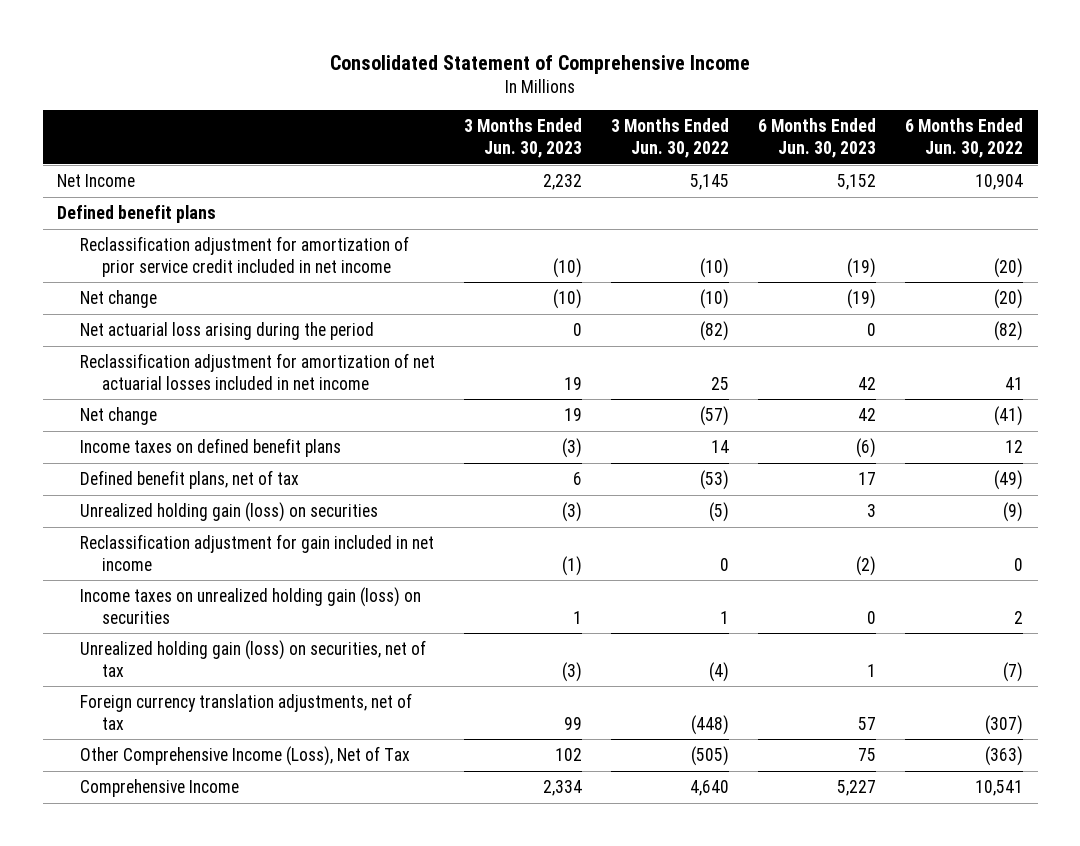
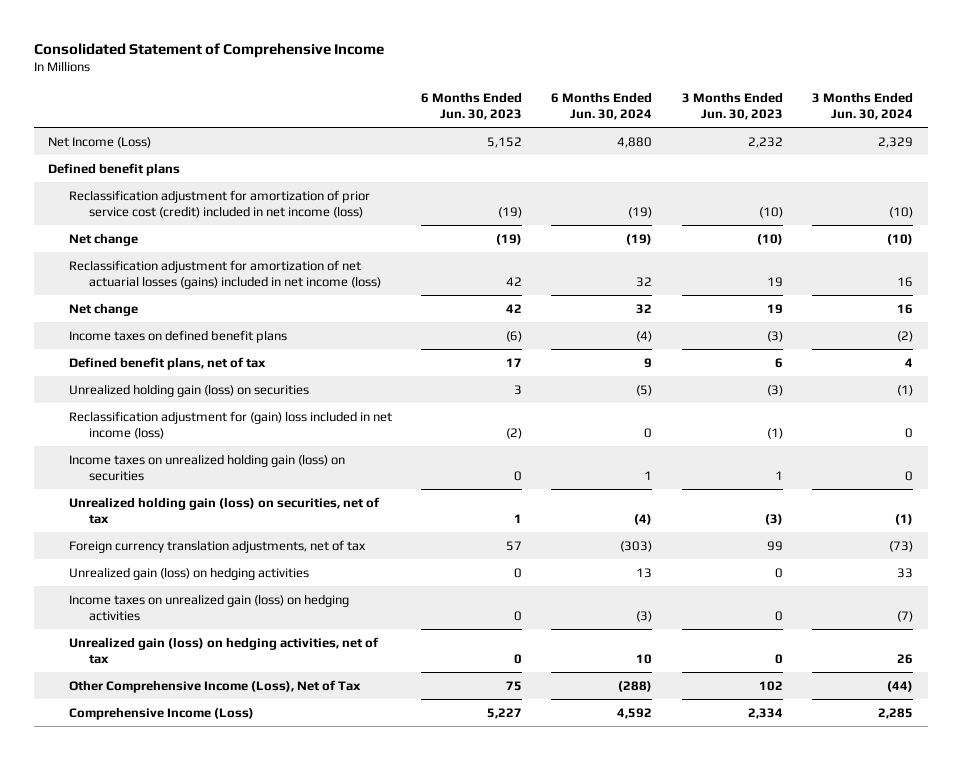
- | 3 Months Ended Jun. 30, 2023 | 3 Months Ended Jun. 30, 2022 | 6 Months Ended Jun. 30, 2023 | 6 Months Ended Jun. 30, 2022
+ | 6 Months Ended Jun. 30, 2023 | 6 Months Ended Jun. 30, 2024 | 3 Months Ended Jun. 30, 2023 | 3 Months Ended Jun. 30, 2024
- Net Income | 2,232 | 5,145 | 5,152 | 10,904
+ Net Income (Loss) | 5,152 | 4,880 | 2,232 | 2,329
- Reclassification adjustment for amortization of prior service credit included in net income | (10) | (10) | (19) | (20)
+ Reclassification adjustment for amortization of prior service cost (credit) included in net income (loss) | (19) | (19) | (10) | (10)
- Net actuarial loss arising during the period | 0 | (82) | 0 | (82)
- Reclassification adjustment for amortization of net actuarial losses included in net income | 19 | 25 | 42 | 41
+ Reclassification adjustment for amortization of net actuarial losses (gains) included in net income (loss) | 42 | 32 | 19 | 16
- Reclassification adjustment for gain included in net income | (1) | 0 | (2) | 0
+ Reclassification adjustment for (gain) loss included in net income (loss) | (2) | 0 | (1) | 0
+ Unrealized gain (loss) on hedging activities | 0 | 13 | 0 | 33
+ Income taxes on unrealized gain (loss) on hedging activities | 0 | (3) | 0 | (7)
+ Unrealized gain (loss) on hedging activities, net of tax | 0 | 10 | 0 | 26
- Comprehensive Income | 2,334 | 4,640 | 5,227 | 10,541
+ Comprehensive Income (Loss) | 5,227 | 4,592 | 2,334 | 2,285

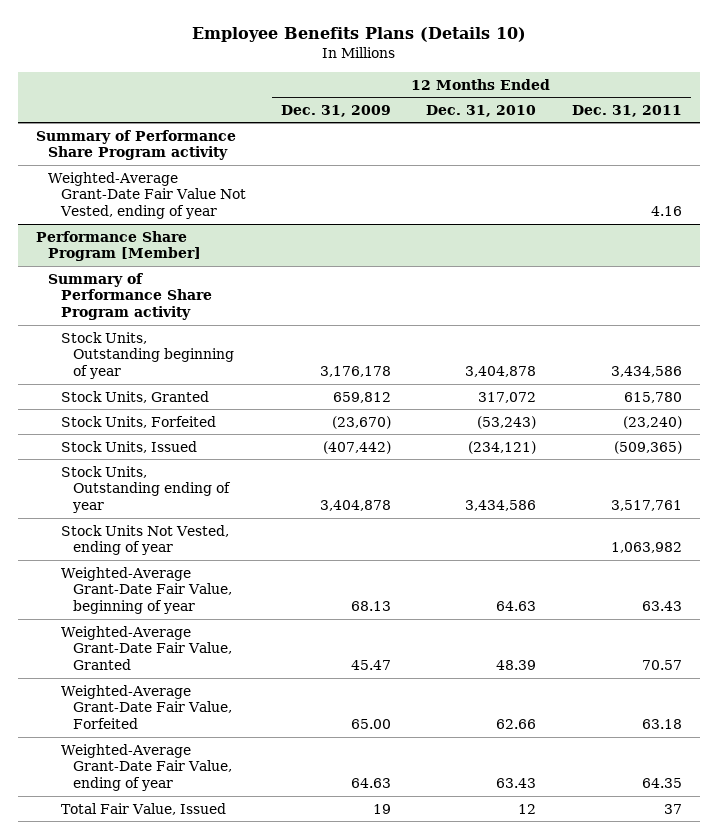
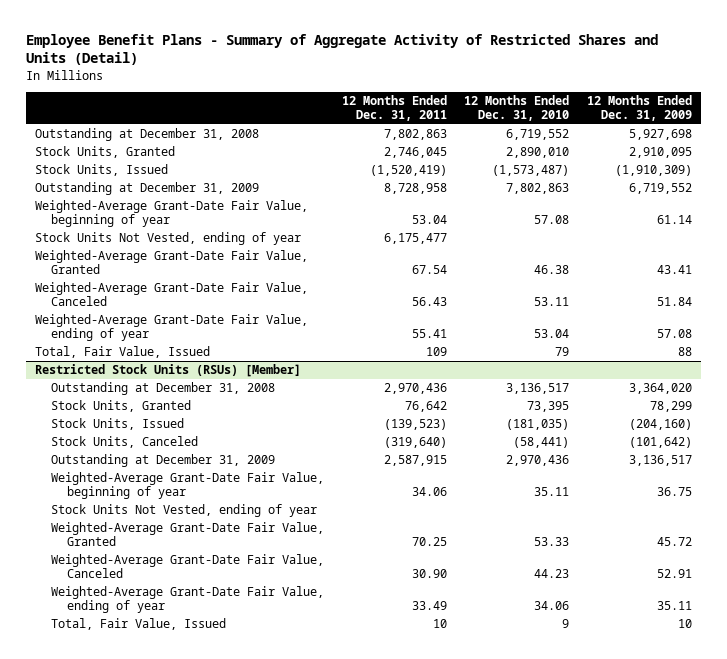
- Employee Benefits Plans (Details 10)
+ Employee Benefit Plans - Summary of Aggregate Activity of Restricted Shares and Units (Detail)
- | 12 Months Ended Dec. 31, 2009 | 12 Months Ended Dec. 31, 2010 | 12 Months Ended Dec. 31, 2011
+ | 12 Months Ended Dec. 31, 2011 | 12 Months Ended Dec. 31, 2010 | 12 Months Ended Dec. 31, 2009
- Summary of Performance Share Program activity
- Weighted-Average Grant-Date Fair Value Not Vested, ending of year | | | 4.16
- Performance Share Program [Member]
- Summary of Performance Share Program activity
- Stock Units, Outstanding beginning of year | 3,176,178 | 3,404,878 | 3,434,586
- Stock Units, Granted | 659,812 | 317,072 | 615,780
- Stock Units, Forfeited | (23,670) | (53,243) | (23,240)
- Stock Units, Issued | (407,442) | (234,121) | (509,365)
- Stock Units, Outstanding ending of year | 3,404,878 | 3,434,586 | 3,517,761
- Stock Units Not Vested, ending of year | | | 1,063,982
- Weighted-Average Grant-Date Fair Value, beginning of year | 68.13 | 64.63 | 63.43
- Weighted-Average Grant-Date Fair Value, Granted | 45.47 | 48.39 | 70.57
- Weighted-Average Grant-Date Fair Value, Forfeited | 65.00 | 62.66 | 63.18
- Weighted-Average Grant-Date Fair Value, ending of year | 64.63 | 63.43 | 64.35
- Total Fair Value, Issued | 19 | 12 | 37
+ Outstanding at December 31, 2008 | 7,802,863 | 6,719,552 | 5,927,698
+ Stock Units, Granted | 2,746,045 | 2,890,010 | 2,910,095
+ Stock Units, Issued | (1,520,419) | (1,573,487) | (1,910,309)
+ Outstanding at December 31, 2009 | 8,728,958 | 7,802,863 | 6,719,552
+ Weighted-Average Grant-Date Fair Value, beginning of year | 53.04 | 57.08 | 61.14
+ Stock Units Not Vested, ending of year | 6,175,477 | |
+ Weighted-Average Grant-Date Fair Value, Granted | 67.54 | 46.38 | 43.41
+ Weighted-Average Grant-Date Fair Value, Canceled | 56.43 | 53.11 | 51.84
+ Weighted-Average Grant-Date Fair Value, ending of year | 55.41 | 53.04 | 57.08
+ Total, Fair Value, Issued | 109 | 79 | 88
+ Restricted Stock Units (RSUs) [Member]
+ Outstanding at December 31, 2008 | 2,970,436 | 3,136,517 | 3,364,020
+ Stock Units, Granted | 76,642 | 73,395 | 78,299
+ Stock Units, Issued | (139,523) | (181,035) | (204,160)
+ Stock Units, Canceled | (319,640) | (58,441) | (101,642)
+ Outstanding at December 31, 2009 | 2,587,915 | 2,970,436 | 3,136,517
+ Weighted-Average Grant-Date Fair Value, beginning of year | 34.06 | 35.11 | 36.75
+ Stock Units Not Vested, ending of year
+ Weighted-Average Grant-Date Fair Value, Granted | 70.25 | 53.33 | 45.72
+ Weighted-Average Grant-Date Fair Value, Canceled | 30.90 | 44.23 | 52.91
+ Weighted-Average Grant-Date Fair Value, ending of year | 33.49 | 34.06 | 35.11
+ Total, Fair Value, Issued | 10 | 9 | 10

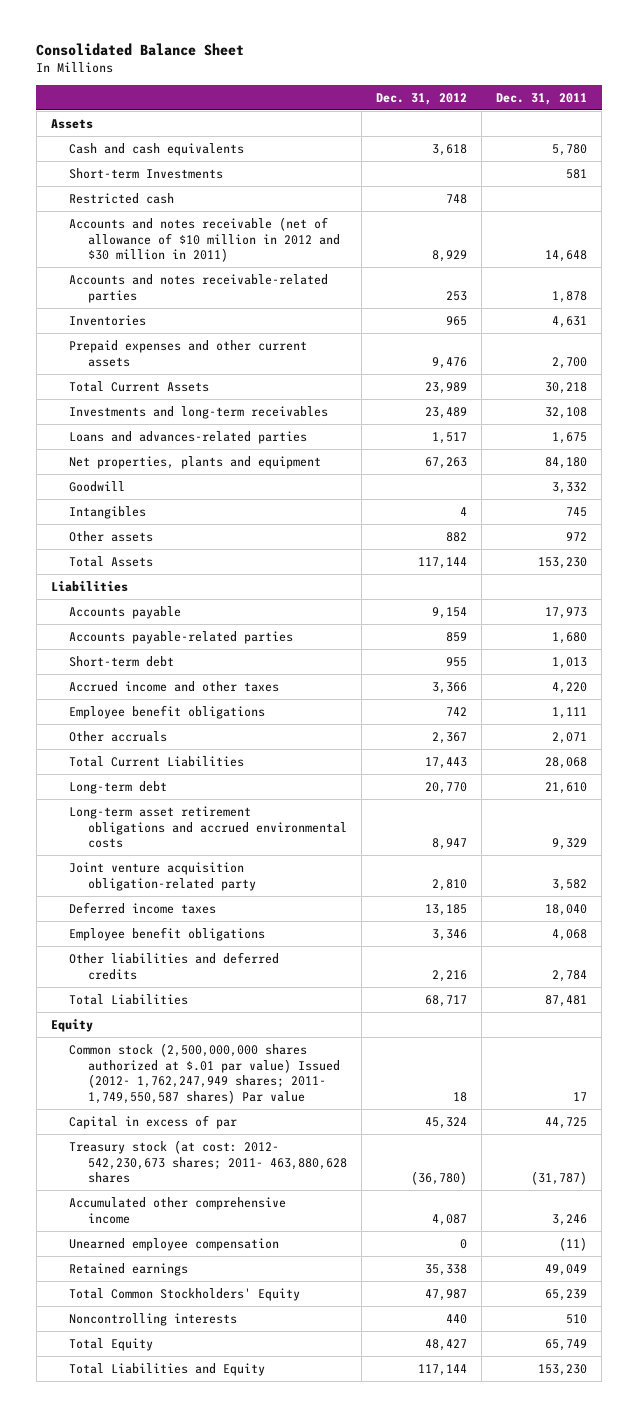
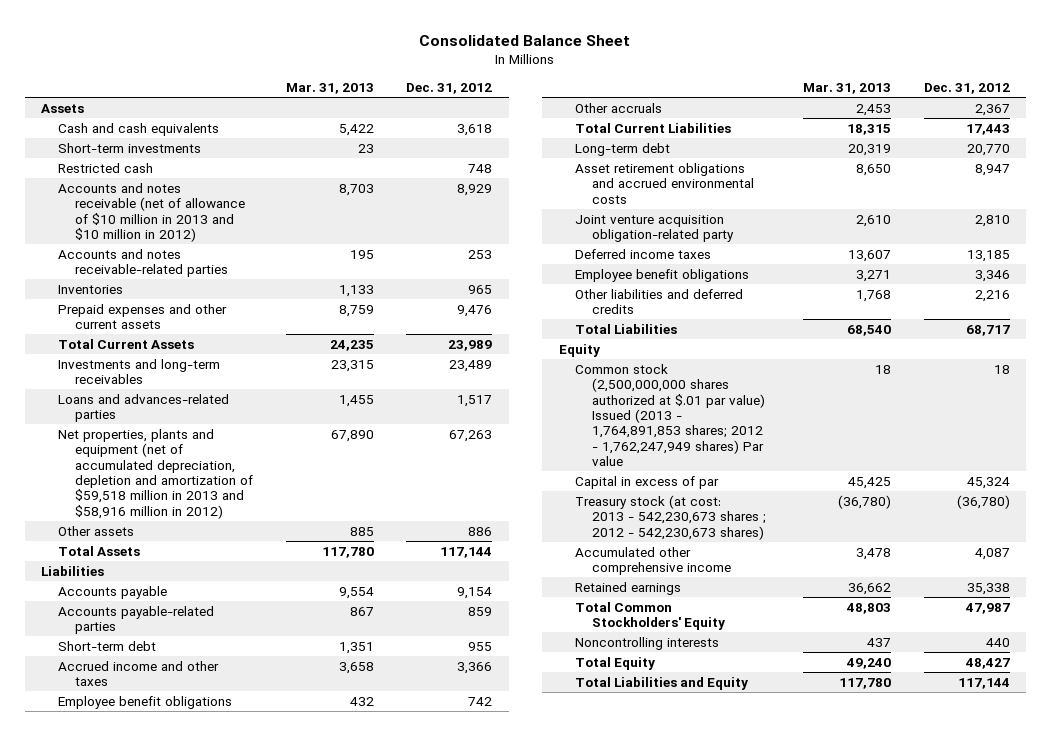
- | Dec. 31, 2012 | Dec. 31, 2011
+ | Mar. 31, 2013 | Dec. 31, 2012
- Short-term Investments | | 581
+ Short-term investments | 23 |
- Accounts and notes receivable (net of allowance of $10 million in 2012 and $30 million in 2011) | 8,929 | 14,648
+ Accounts and notes receivable (net of allowance of $10 million in 2013 and $10 million in 2012) | 8,703 | 8,929
- Net properties, plants and equipment | 67,263 | 84,180
- Goodwill | | 3,332
- Intangibles | 4 | 745
- Other assets | 882 | 972
+ Net properties, plants and equipment (net of accumulated depreciation, depletion and amortization of $59,518 million in 2013 and $58,916 million in 2012) | 67,890 | 67,263
+ Other assets | 885 | 886
- Long-term asset retirement obligations and accrued environmental costs | 8,947 | 9,329
+ Asset retirement obligations and accrued environmental costs | 8,650 | 8,947
- Common stock (2,500,000,000 shares authorized at $.01 par value) Issued (2012- 1,762,247,949 shares; 2011- 1,749,550,587 shares) Par value | 18 | 17
+ Common stock (2,500,000,000 shares authorized at $.01 par value) Issued (2013 - 1,764,891,853 shares; 2012 - 1,762,247,949 shares) Par value | 18 | 18
- Treasury stock (at cost: 2012- 542,230,673 shares; 2011- 463,880,628 shares | (36,780) | (31,787)
+ Treasury stock (at cost: 2013 - 542,230,673 shares ; 2012 - 542,230,673 shares) | (36,780) | (36,780)
- Unearned employee compensation | 0 | (11)

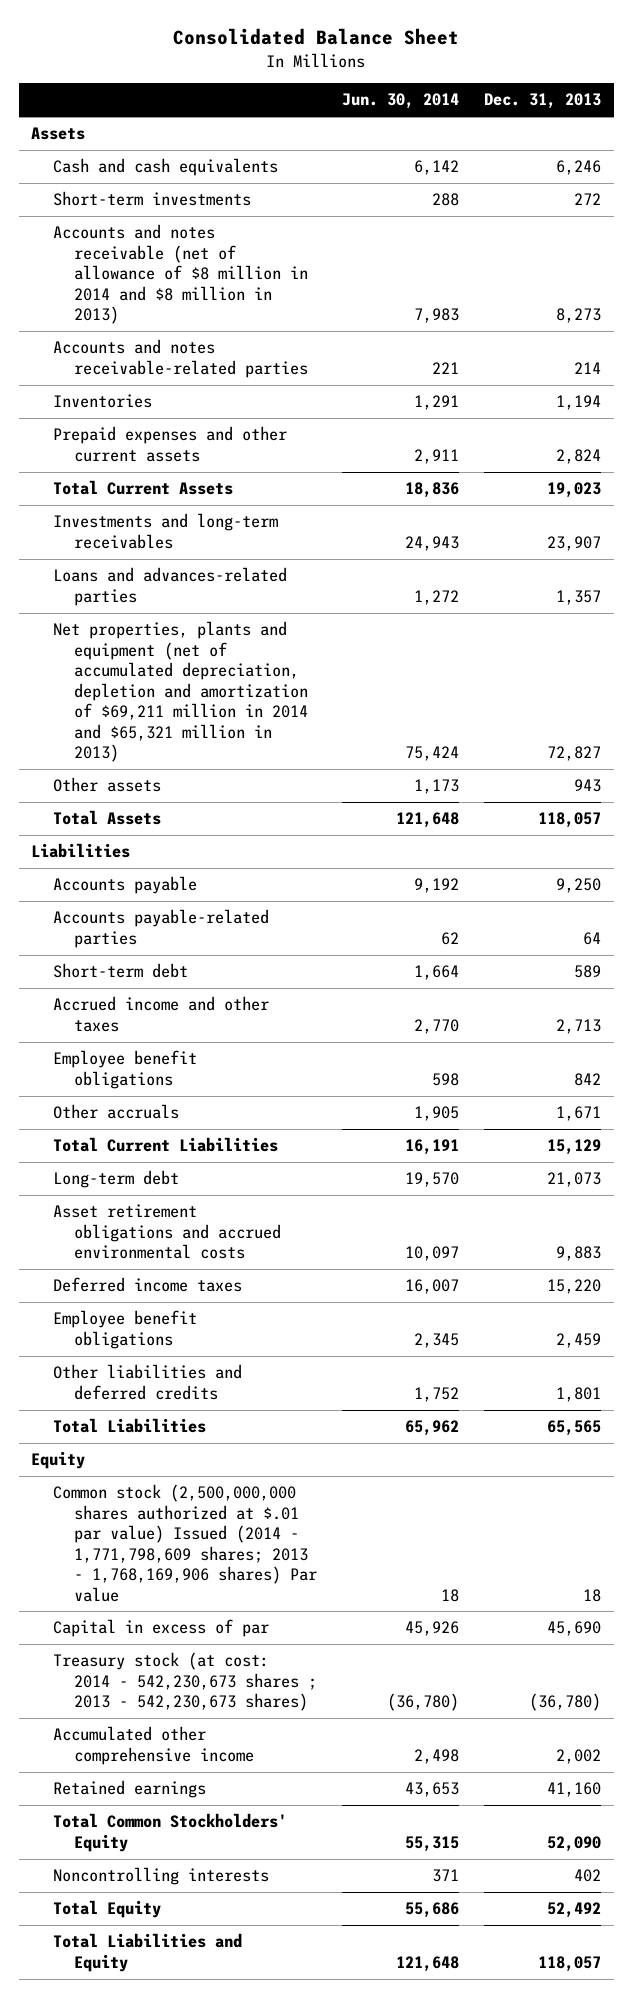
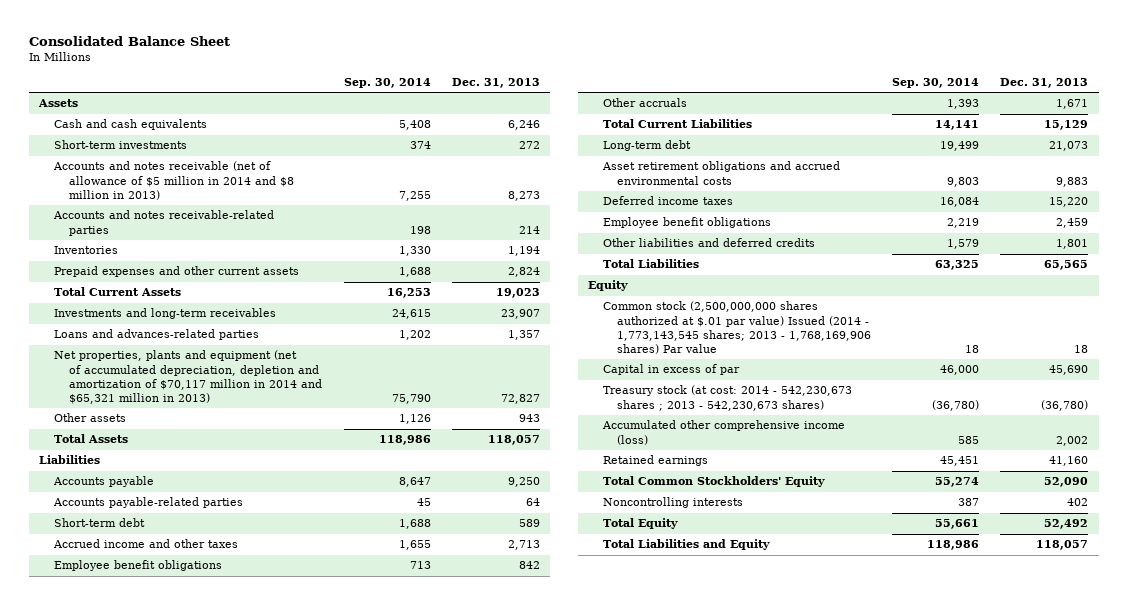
- | Jun. 30, 2014 | Dec. 31, 2013
+ | Sep. 30, 2014 | Dec. 31, 2013
- Accounts and notes receivable (net of allowance of $8 million in 2014 and $8 million in 2013) | 7,983 | 8,273
+ Accounts and notes receivable (net of allowance of $5 million in 2014 and $8 million in 2013) | 7,255 | 8,273
- Net properties, plants and equipment (net of accumulated depreciation, depletion and amortization of $69,211 million in 2014 and $65,321 million in 2013) | 75,424 | 72,827
+ Net properties, plants and equipment (net of accumulated depreciation, depletion and amortization of $70,117 million in 2014 and $65,321 million in 2013) | 75,790 | 72,827
- Common stock (2,500,000,000 shares authorized at $.01 par value) Issued (2014 - 1,771,798,609 shares; 2013 - 1,768,169,906 shares) Par value | 18 | 18
+ Common stock (2,500,000,000 shares authorized at $.01 par value) Issued (2014 - 1,773,143,545 shares; 2013 - 1,768,169,906 shares) Par value | 18 | 18
- Accumulated other comprehensive income | 2,498 | 2,002
+ Accumulated other comprehensive income (loss) | 585 | 2,002

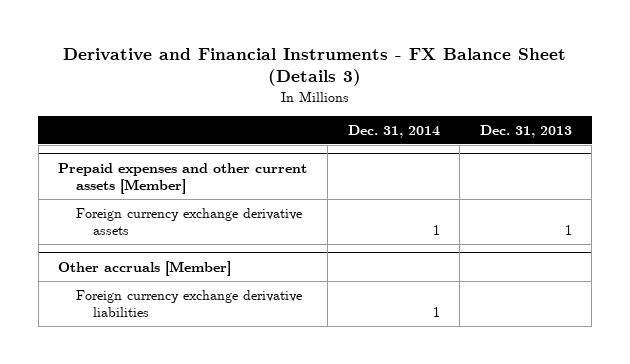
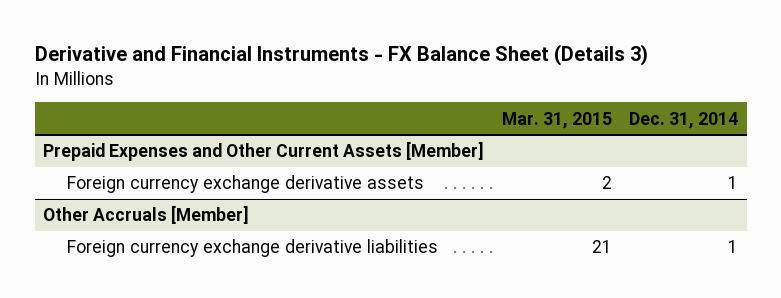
- | Dec. 31, 2014 | Dec. 31, 2013
+ | Mar. 31, 2015 | Dec. 31, 2014
- Prepaid expenses and other current assets [Member]
+ Prepaid Expenses and Other Current Assets [Member]
- Other accruals [Member]
+ Other Accruals [Member]

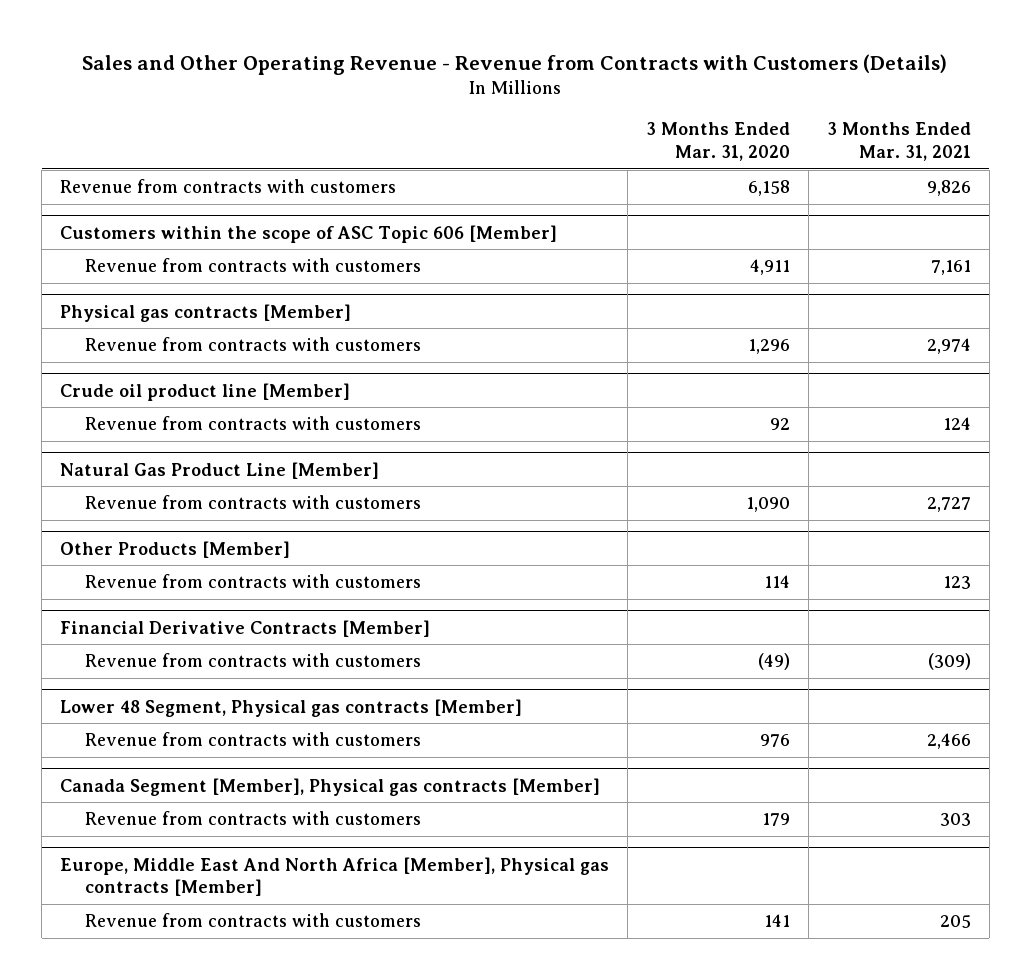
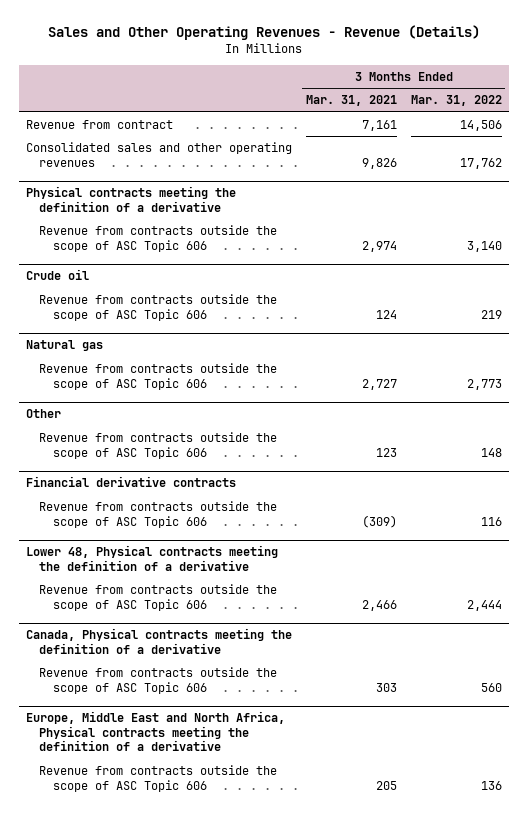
- Sales and Other Operating Revenue - Revenue from Contracts with Customers (Details)
+ Sales and Other Operating Revenues - Revenue (Details)
- | 3 Months Ended Mar. 31, 2020 | 3 Months Ended Mar. 31, 2021
+ | 3 Months Ended Mar. 31, 2021 | 3 Months Ended Mar. 31, 2022
- Revenue from contracts with customers | 6,158 | 9,826
- Customers within the scope of ASC Topic 606 [Member]
- Revenue from contracts with customers | 4,911 | 7,161
- Physical gas contracts [Member]
- Revenue from contracts with customers | 1,296 | 2,974
- Crude oil product line [Member]
- Revenue from contracts with customers | 92 | 124
- Natural Gas Product Line [Member]
- Revenue from contracts with customers | 1,090 | 2,727
- Other Products [Member]
- Revenue from contracts with customers | 114 | 123
- Financial Derivative Contracts [Member]
- Revenue from contracts with customers | (49) | (309)
- Lower 48 Segment, Physical gas contracts [Member]
- Revenue from contracts with customers | 976 | 2,466
- Canada Segment [Member], Physical gas contracts [Member]
- Revenue from contracts with customers | 179 | 303
- Europe, Middle East And North Africa [Member], Physical gas contracts [Member]
- Revenue from contracts with customers | 141 | 205
+ Revenue from contract | 7,161 | 14,506
+ Consolidated sales and other operating revenues | 9,826 | 17,762
+ Physical contracts meeting the definition of a derivative
+ Revenue from contracts outside the scope of ASC Topic 606 | 2,974 | 3,140
+ Crude oil
+ Revenue from contracts outside the scope of ASC Topic 606 | 124 | 219
+ Natural gas
+ Revenue from contracts outside the scope of ASC Topic 606 | 2,727 | 2,773
+ Other
+ Revenue from contracts outside the scope of ASC Topic 606 | 123 | 148
+ Financial derivative contracts
+ Revenue from contracts outside the scope of ASC Topic 606 | (309) | 116
+ Lower 48, Physical contracts meeting the definition of a derivative
+ Revenue from contracts outside the scope of ASC Topic 606 | 2,466 | 2,444
+ Canada, Physical contracts meeting the definition of a derivative
+ Revenue from contracts outside the scope of ASC Topic 606 | 303 | 560
+ Europe, Middle East and North Africa, Physical contracts meeting the definition of a derivative
+ Revenue from contracts outside the scope of ASC Topic 606 | 205 | 136

